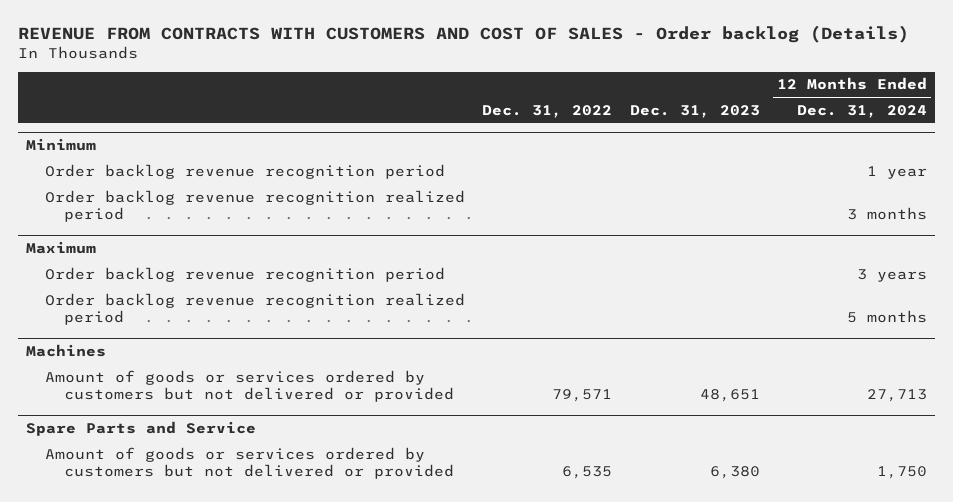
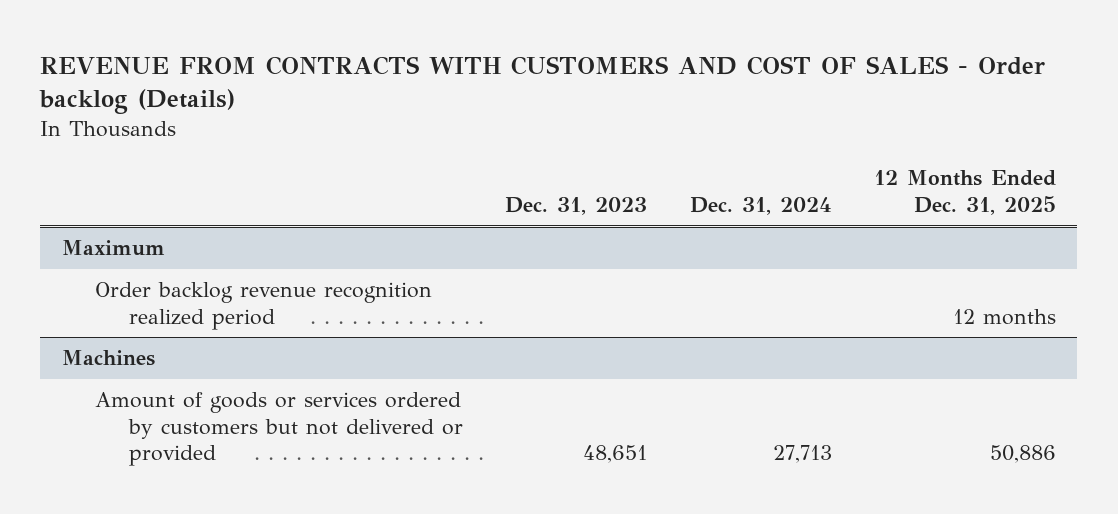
- | Dec. 31, 2022 | Dec. 31, 2023 | 12 Months Ended Dec. 31, 2024
+ | Dec. 31, 2023 | Dec. 31, 2024 | 12 Months Ended Dec. 31, 2025
- Minimum
- Order backlog revenue recognition period | | | 1 year
- Order backlog revenue recognition realized period | | | 3 months
@ Maximum
- Order backlog revenue recognition period | | | 3 years
- Spare Parts and Service
- Amount of goods or services ordered by customers but not delivered or provided | 6,535 | 6,380 | 1,750

